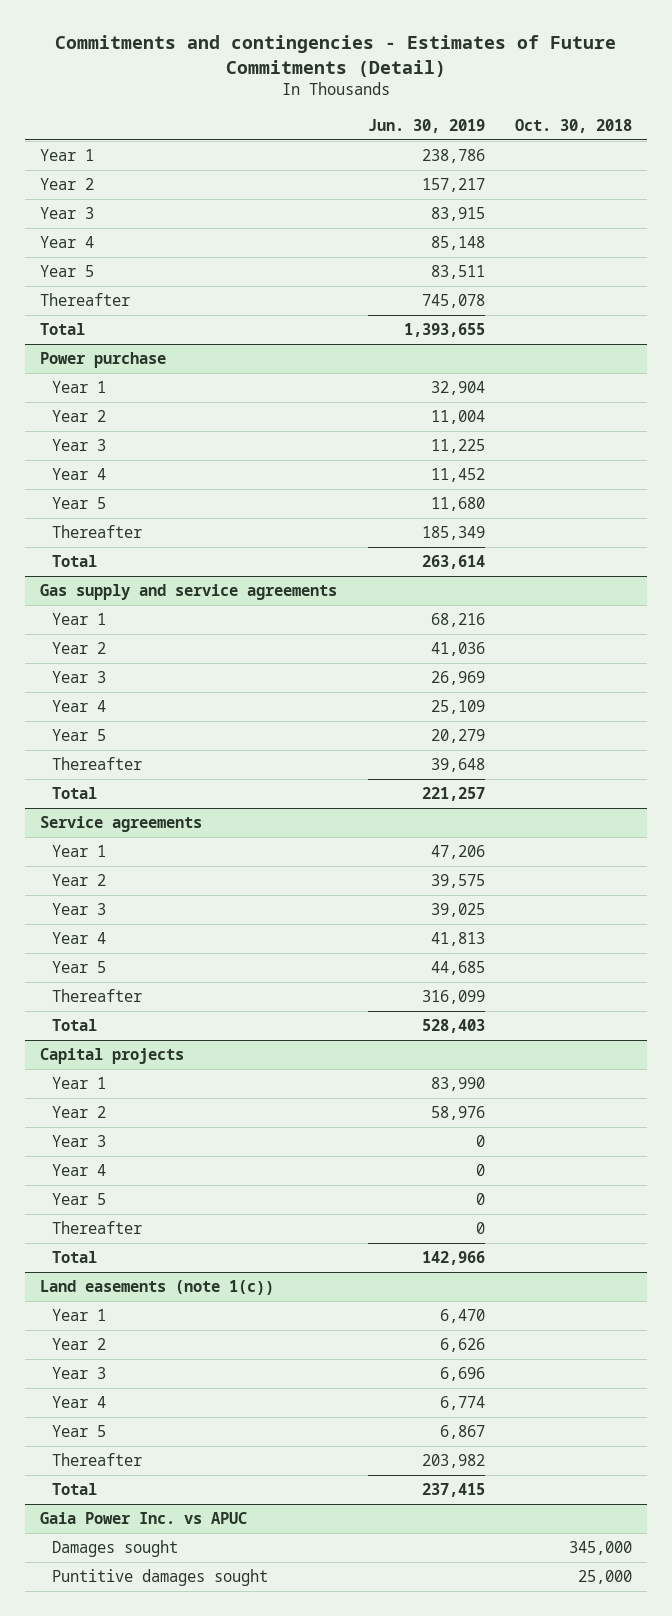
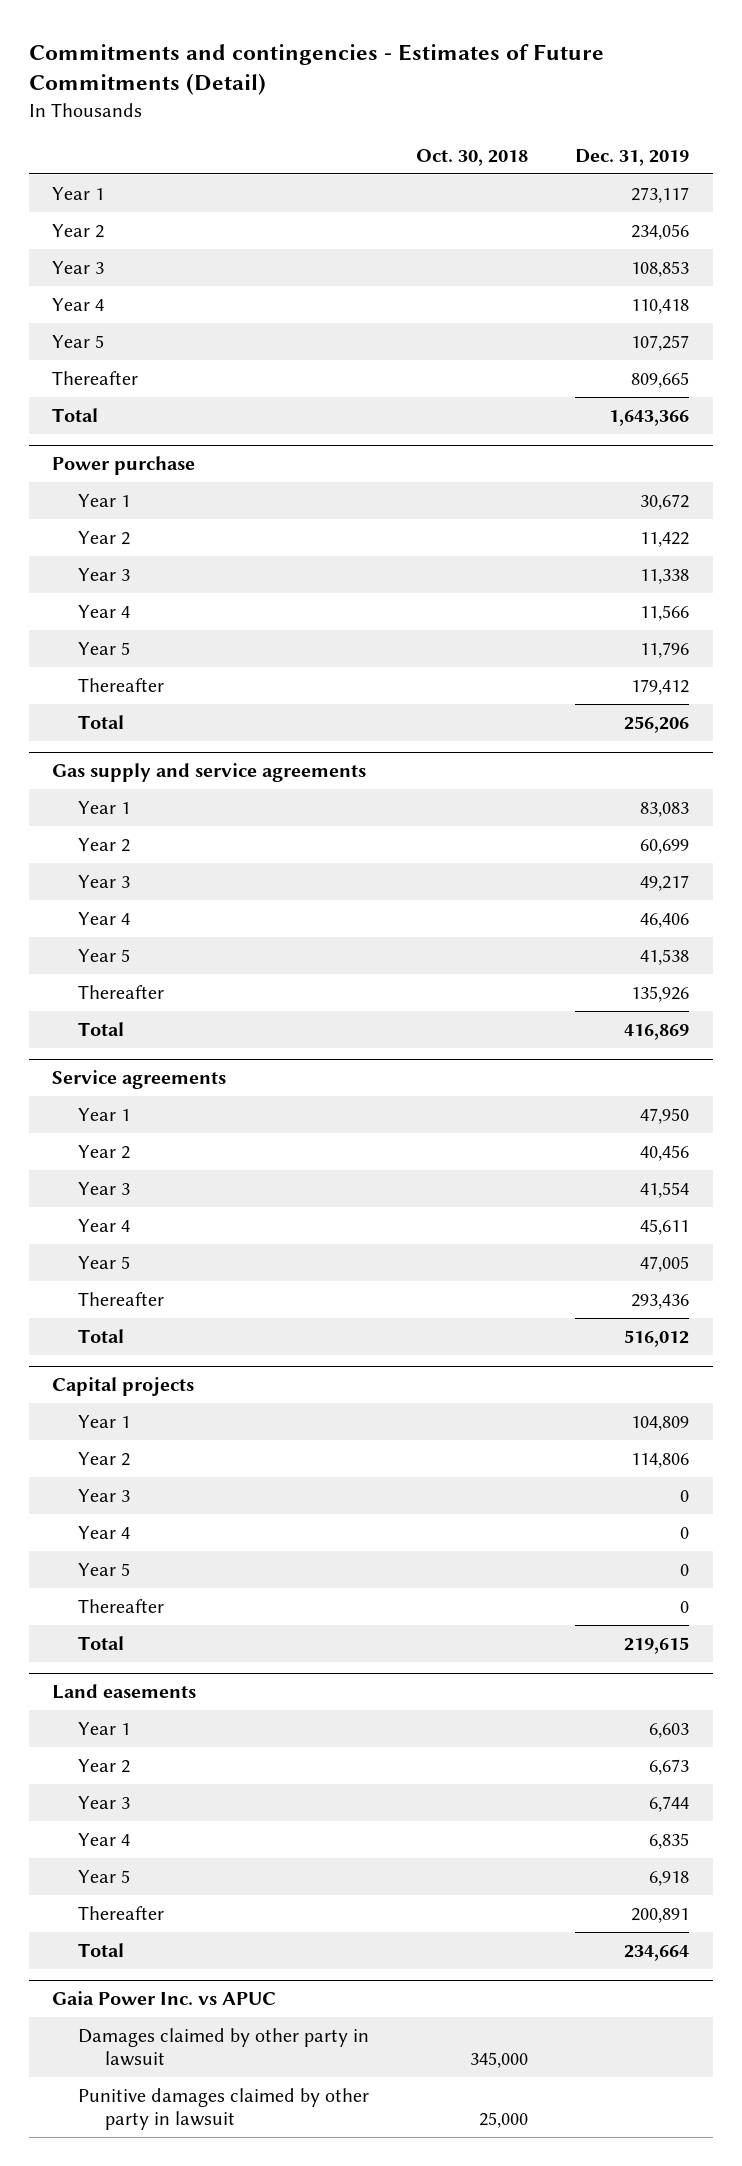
- | Jun. 30, 2019 | Oct. 30, 2018
+ | Oct. 30, 2018 | Dec. 31, 2019
- Land easements (note 1(c))
+ Land easements
@ Gaia Power Inc. vs APUC
- Damages sought | | 345,000
- Puntitive damages sought | | 25,000
+ Damages claimed by other party in lawsuit | 345,000 |
+ Punitive damages claimed by other party in lawsuit | 25,000 |

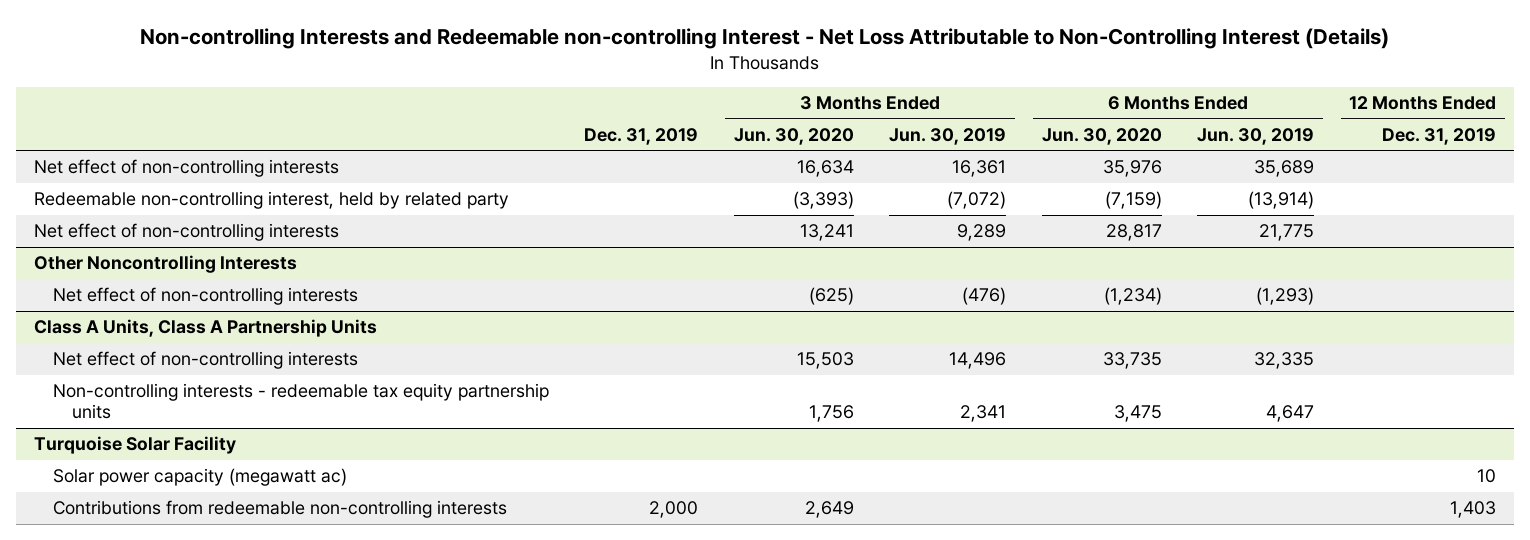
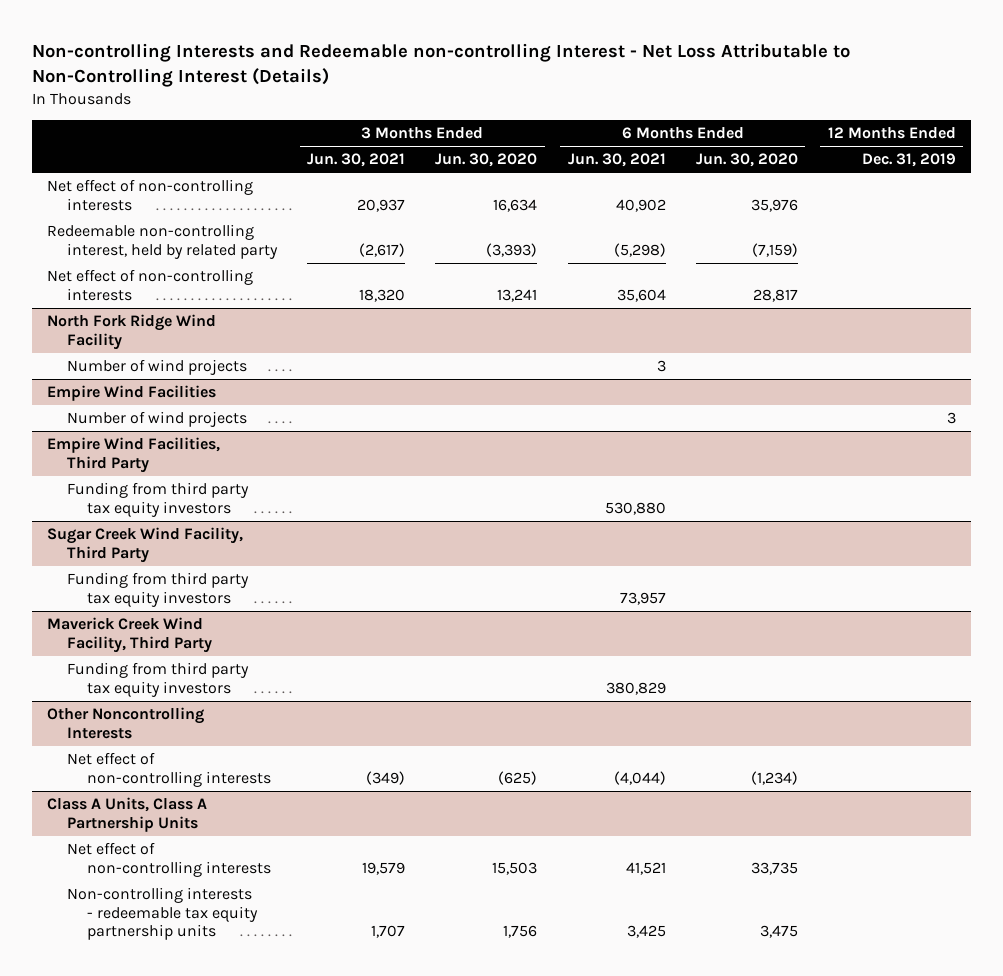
- | Dec. 31, 2019 | 3 Months Ended Jun. 30, 2020 | 3 Months Ended Jun. 30, 2019 | 6 Months Ended Jun. 30, 2020 | 6 Months Ended Jun. 30, 2019 | 12 Months Ended Dec. 31, 2019
+ | 3 Months Ended Jun. 30, 2021 | 3 Months Ended Jun. 30, 2020 | 6 Months Ended Jun. 30, 2021 | 6 Months Ended Jun. 30, 2020 | 12 Months Ended Dec. 31, 2019
+ North Fork Ridge Wind Facility
+ Number of wind projects | | | 3 | |
+ Empire Wind Facilities
+ Number of wind projects | | | | | 3
+ Empire Wind Facilities, Third Party
+ Funding from third party tax equity investors | | | 530,880 | |
+ Sugar Creek Wind Facility, Third Party
+ Funding from third party tax equity investors | | | 73,957 | |
+ Maverick Creek Wind Facility, Third Party
+ Funding from third party tax equity investors | | | 380,829 | |
- Turquoise Solar Facility
- Solar power capacity (megawatt ac) | | | | | | 10
- Contributions from redeemable non-controlling interests | 2,000 | 2,649 | | | | 1,403

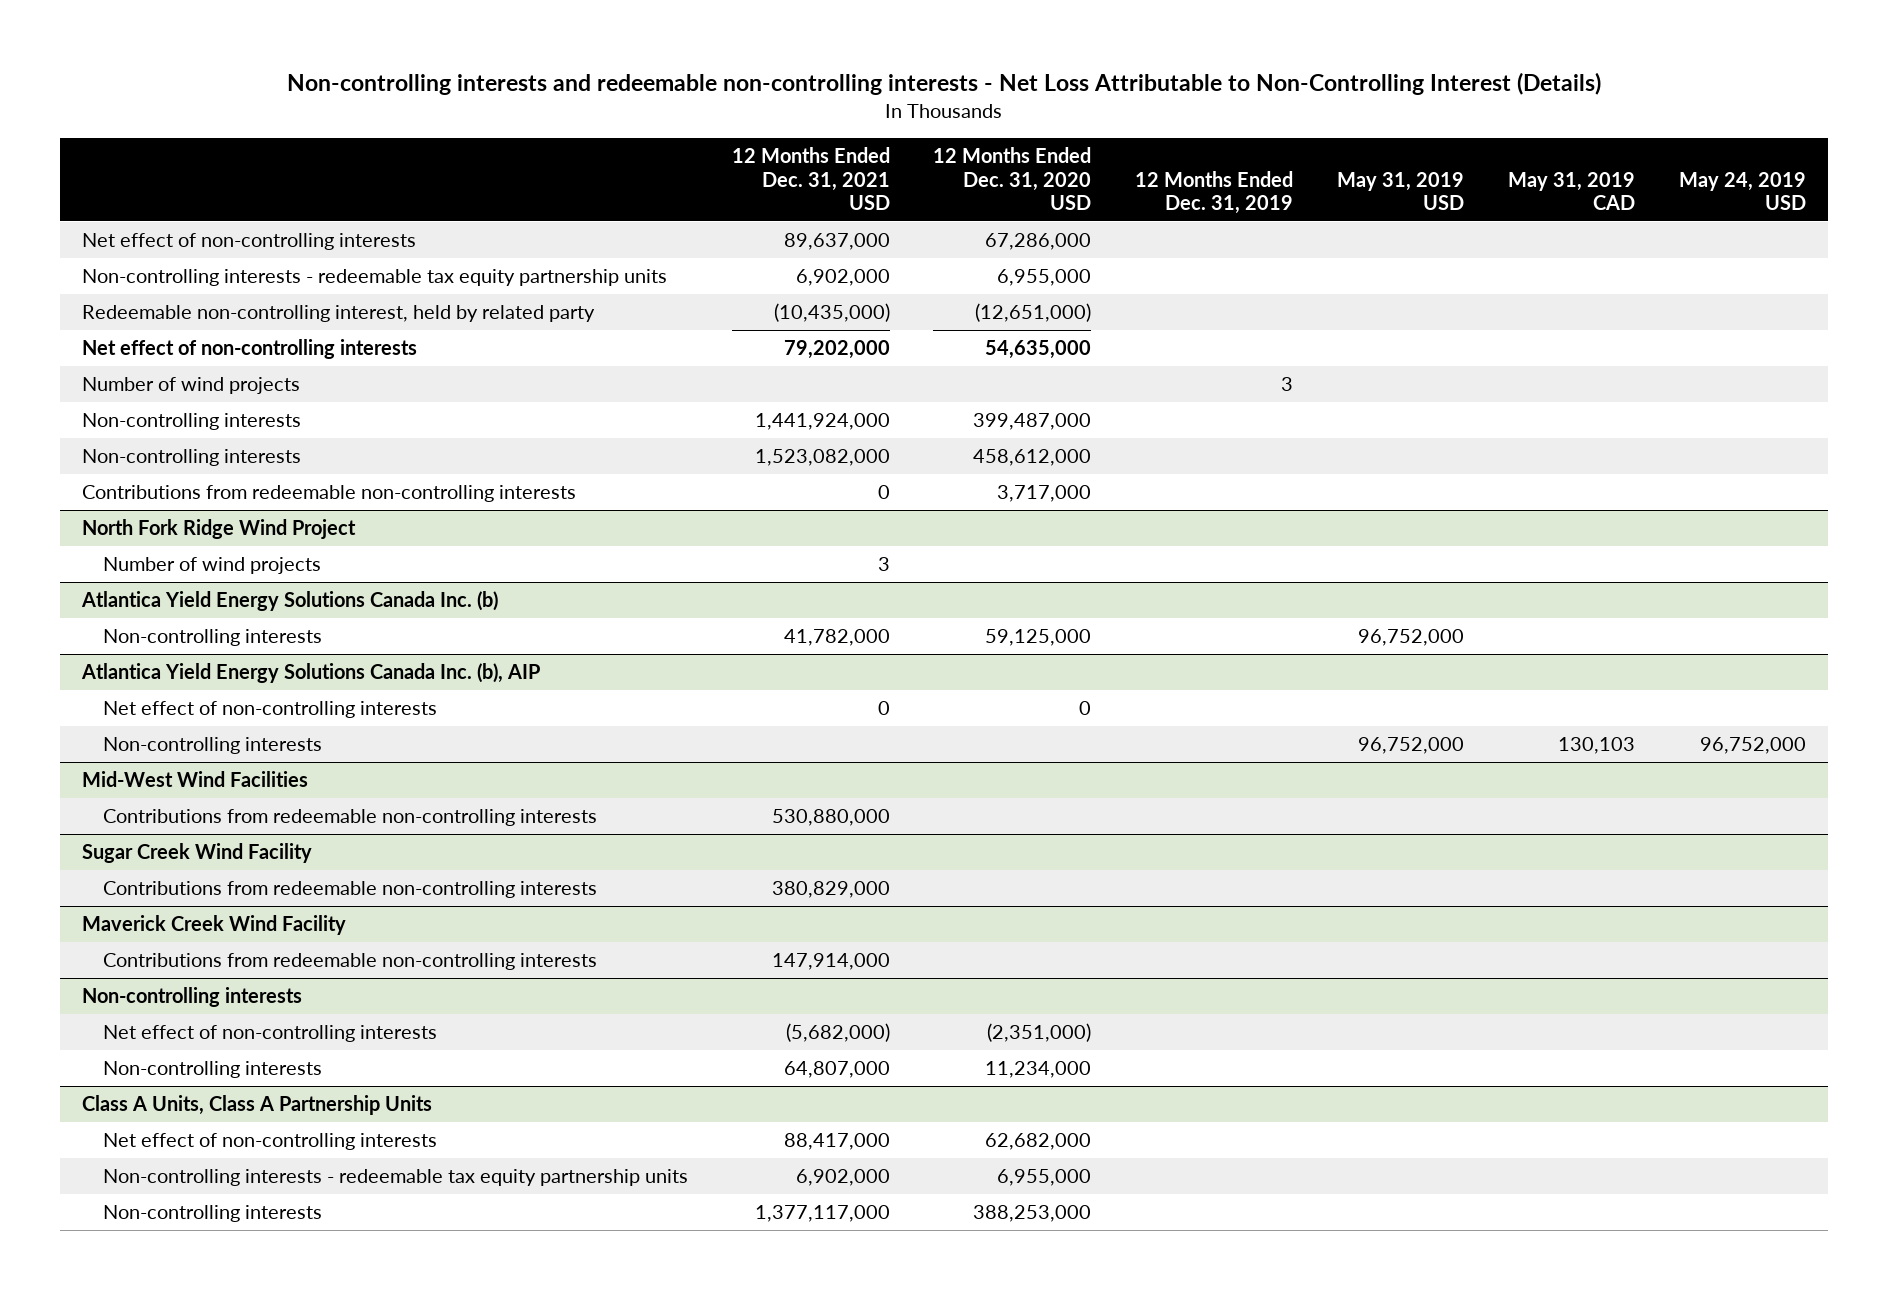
- Non-controlling Interests and Redeemable non-controlling Interest - Net Loss Attributable to Non-Controlling Interest (Details)
+ Non-controlling interests and redeemable non-controlling interests - Net Loss Attributable to Non-Controlling Interest (Details)
- | 3 Months Ended Jun. 30, 2021 | 3 Months Ended Jun. 30, 2020 | 6 Months Ended Jun. 30, 2021 | 6 Months Ended Jun. 30, 2020 | 12 Months Ended Dec. 31, 2019
+ | 12 Months Ended Dec. 31, 2021 USD | 12 Months Ended Dec. 31, 2020 USD | 12 Months Ended Dec. 31, 2019 | May 31, 2019 USD | May 31, 2019 CAD | May 24, 2019 USD
+ Non-controlling interests - redeemable tax equity partnership units | 6,902,000 | 6,955,000 | | | |
- North Fork Ridge Wind Facility
+ Number of wind projects | | | 3 | | |
+ Non-controlling interests | 1,441,924,000 | 399,487,000 | | | |
+ Non-controlling interests | 1,523,082,000 | 458,612,000 | | | |
+ Contributions from redeemable non-controlling interests | 0 | 3,717,000 | | | |
+ North Fork Ridge Wind Project
- Empire Wind Facilities
- Number of wind projects | | | | | 3
- Empire Wind Facilities, Third Party
- Funding from third party tax equity investors | | | 530,880 | |
- Sugar Creek Wind Facility, Third Party
- Funding from third party tax equity investors | | | 73,957 | |
- Maverick Creek Wind Facility, Third Party
- Funding from third party tax equity investors | | | 380,829 | |
- Other Noncontrolling Interests
+ Atlantica Yield Energy Solutions Canada Inc. (b)
+ Non-controlling interests | 41,782,000 | 59,125,000 | | 96,752,000 | |
+ Atlantica Yield Energy Solutions Canada Inc. (b), AIP
+ Net effect of non-controlling interests | 0 | 0 | | | |
+ Non-controlling interests | | | | 96,752,000 | 130,103 | 96,752,000
+ Mid-West Wind Facilities
+ Contributions from redeemable non-controlling interests | 530,880,000 | | | | |
+ Sugar Creek Wind Facility
+ Contributions from redeemable non-controlling interests | 380,829,000 | | | | |
+ Maverick Creek Wind Facility
+ Contributions from redeemable non-controlling interests | 147,914,000 | | | | |
+ Non-controlling interests
+ Non-controlling interests | 64,807,000 | 11,234,000 | | | |
@ Class A Units, Class A Partnership Units
+ Non-controlling interests | 1,377,117,000 | 388,253,000 | | | |

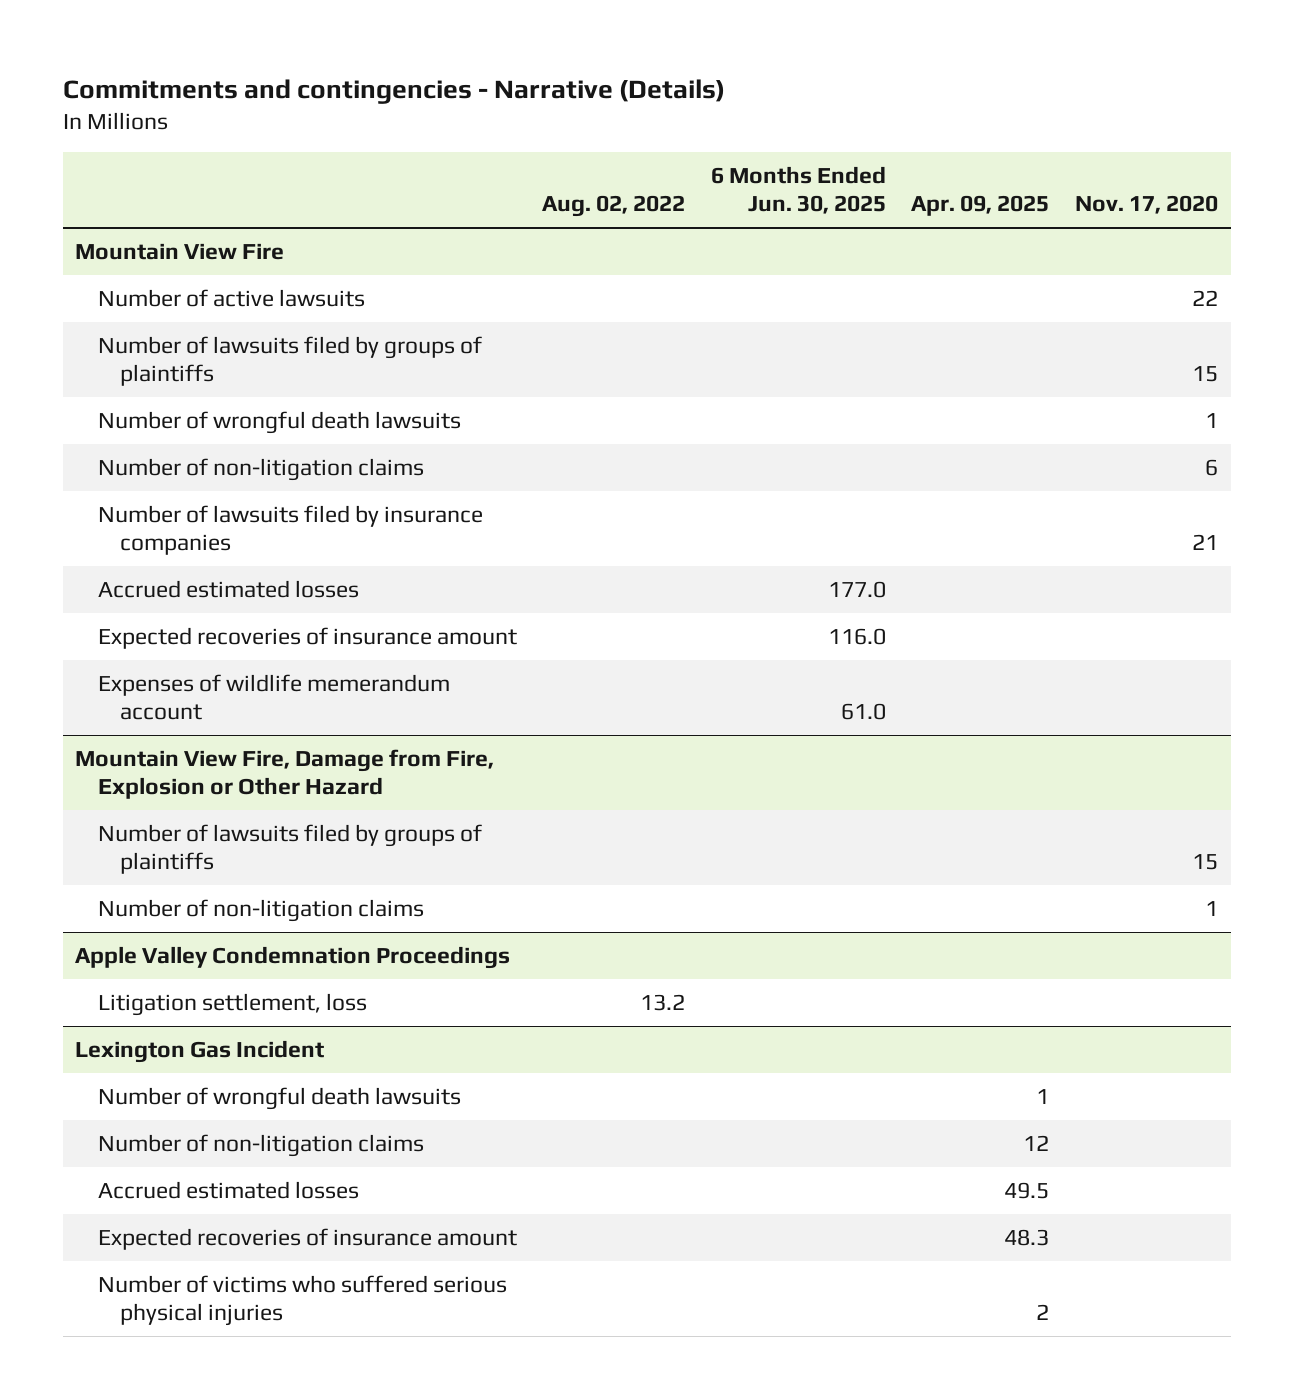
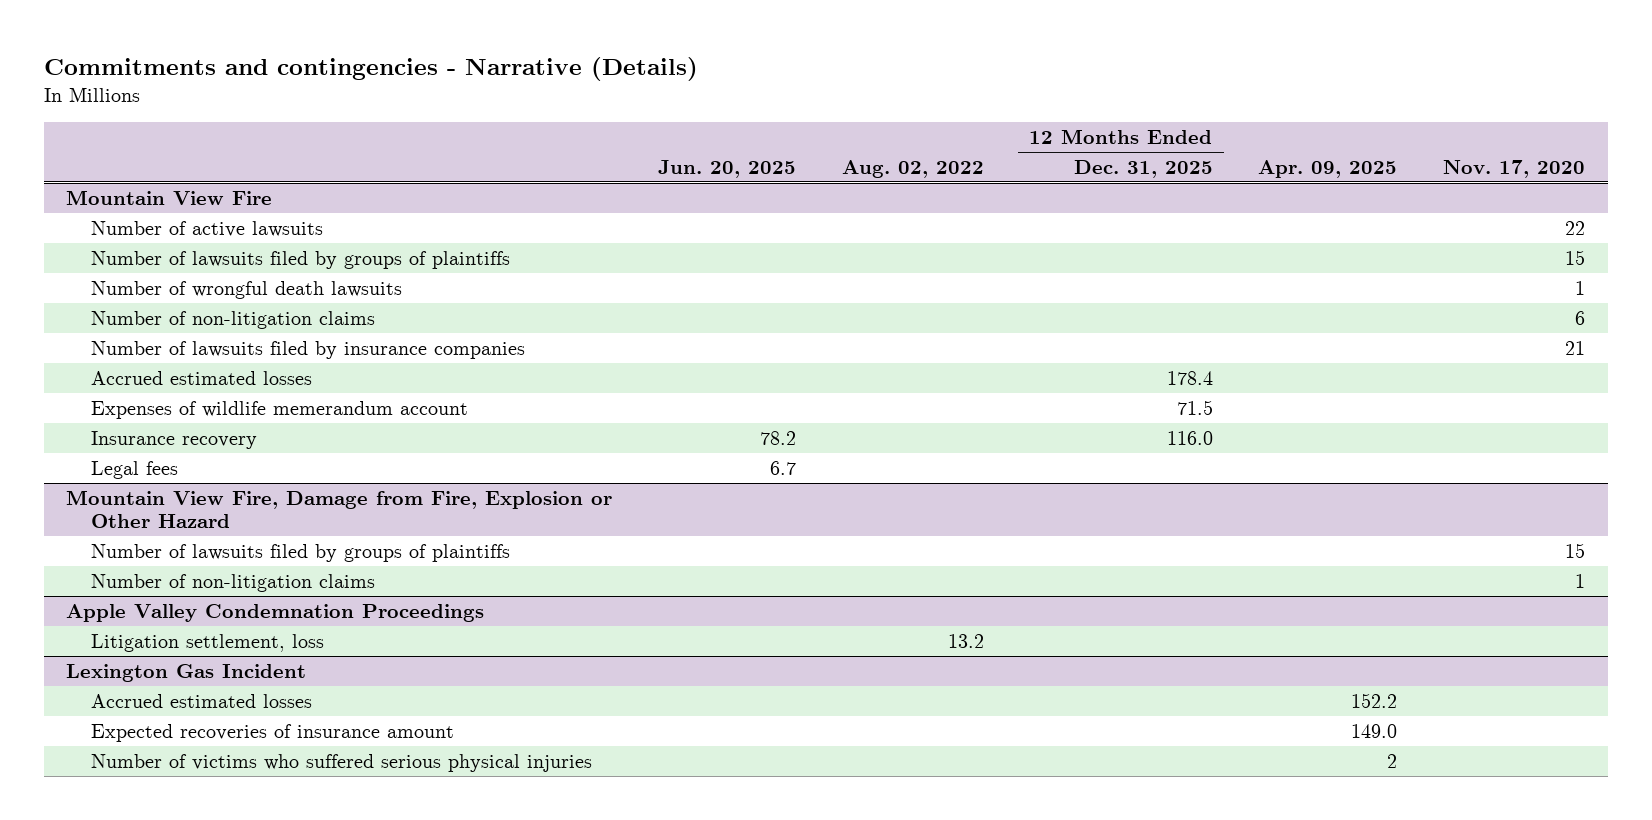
- | Aug. 02, 2022 | 6 Months Ended Jun. 30, 2025 | Apr. 09, 2025 | Nov. 17, 2020
+ | Jun. 20, 2025 | Aug. 02, 2022 | 12 Months Ended Dec. 31, 2025 | Apr. 09, 2025 | Nov. 17, 2020
@ Mountain View Fire
- Expected recoveries of insurance amount | | 116.0 | |
+ Insurance recovery | 78.2 | | 116.0 | |
+ Legal fees | 6.7 | | | |
@ Lexington Gas Incident
- Number of wrongful death lawsuits | | | 1 |
- Number of non-litigation claims | | | 12 |
- Accrued estimated losses | | | 49.5 |
- Expected recoveries of insurance amount | | | 48.3 |
+ Accrued estimated losses | | | | 152.2 |
+ Expected recoveries of insurance amount | | | | 149.0 |

